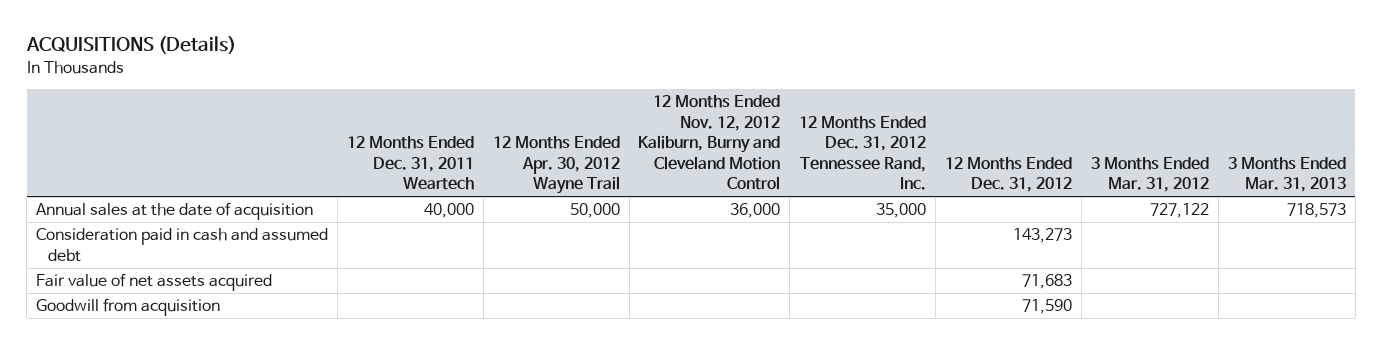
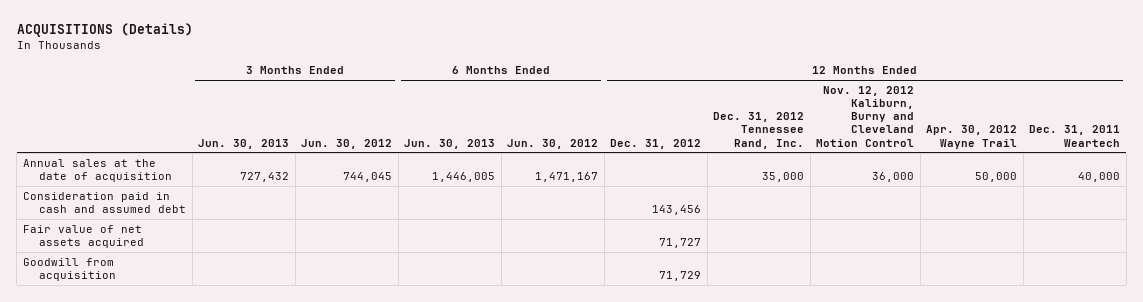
- | 12 Months Ended Dec. 31, 2011 Weartech | 12 Months Ended Apr. 30, 2012 Wayne Trail | 12 Months Ended Nov. 12, 2012 Kaliburn, Burny and Cleveland Motion Control | 12 Months Ended Dec. 31, 2012 Tennessee Rand, Inc. | 12 Months Ended Dec. 31, 2012 | 3 Months Ended Mar. 31, 2012 | 3 Months Ended Mar. 31, 2013
+ | 3 Months Ended Jun. 30, 2013 | 3 Months Ended Jun. 30, 2012 | 6 Months Ended Jun. 30, 2013 | 6 Months Ended Jun. 30, 2012 | 12 Months Ended Dec. 31, 2012 | 12 Months Ended Dec. 31, 2012 Tennessee Rand, Inc. | 12 Months Ended Nov. 12, 2012 Kaliburn, Burny and Cleveland Motion Control | 12 Months Ended Apr. 30, 2012 Wayne Trail | 12 Months Ended Dec. 31, 2011 Weartech
- Consideration paid in cash and assumed debt | | | | | 143,273 | |
- Fair value of net assets acquired | | | | | 71,683 | |
- Goodwill from acquisition | | | | | 71,590 | |
+ Consideration paid in cash and assumed debt | | | | | 143,456 | | | |
+ Fair value of net assets acquired | | | | | 71,727 | | | |
+ Goodwill from acquisition | | | | | 71,729 | | | |

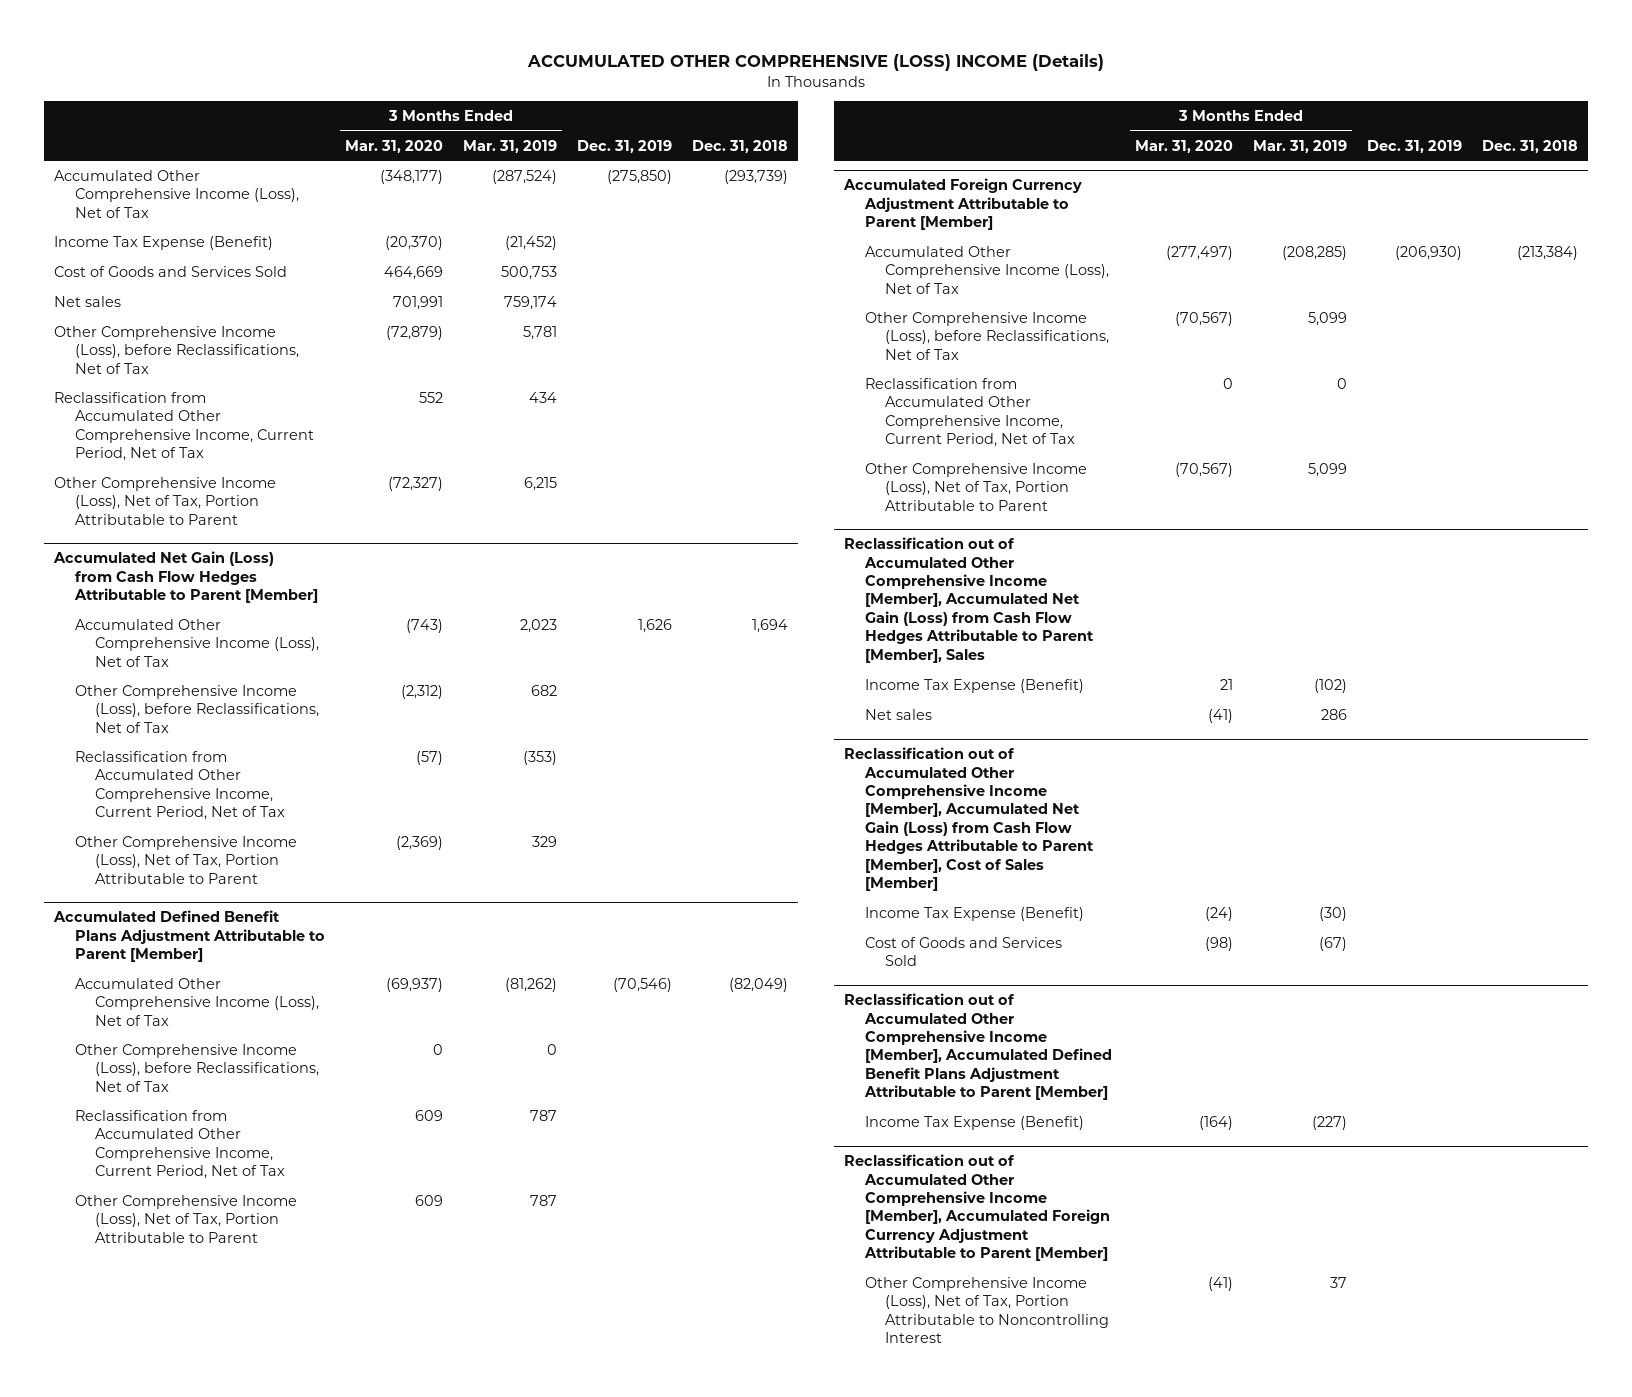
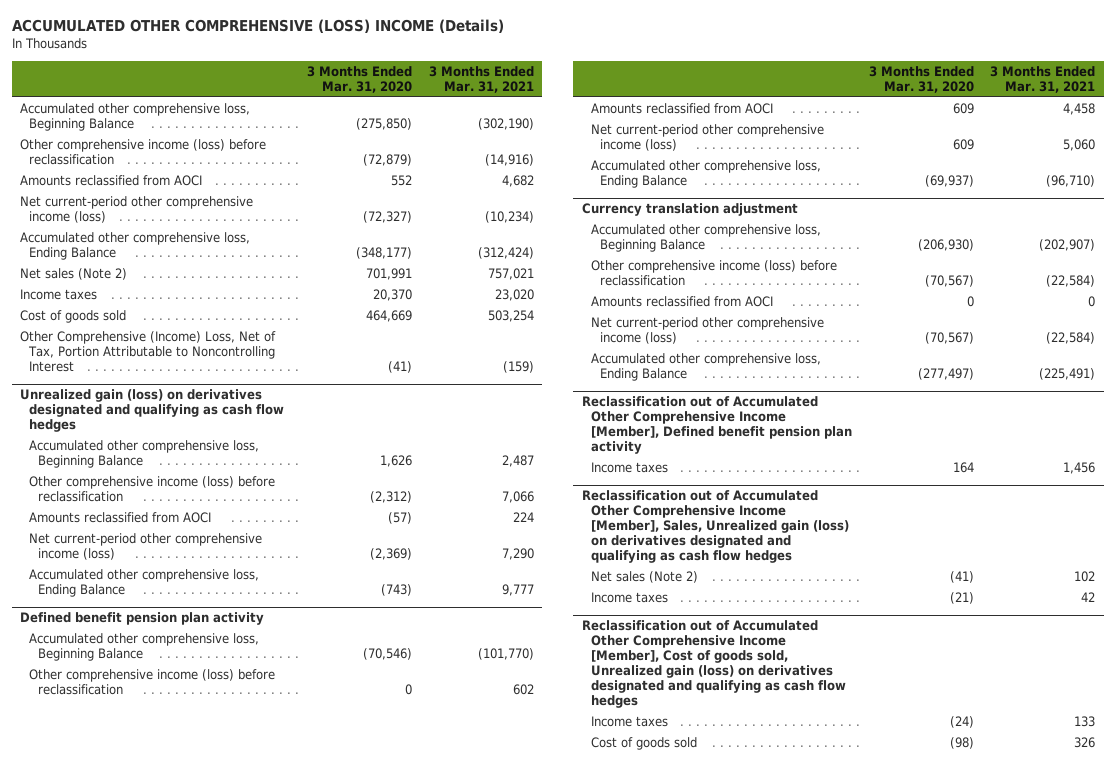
- | 3 Months Ended Mar. 31, 2020 | 3 Months Ended Mar. 31, 2019 | Dec. 31, 2019 | Dec. 31, 2018
+ | 3 Months Ended Mar. 31, 2020 | 3 Months Ended Mar. 31, 2021
- Accumulated Other Comprehensive Income (Loss), Net of Tax | (348,177) | (287,524) | (275,850) | (293,739)
- Income Tax Expense (Benefit) | (20,370) | (21,452) | |
- Cost of Goods and Services Sold | 464,669 | 500,753 | |
- Net sales | 701,991 | 759,174 | |
- Other Comprehensive Income (Loss), before Reclassifications, Net of Tax | (72,879) | 5,781 | |
- Reclassification from Accumulated Other Comprehensive Income, Current Period, Net of Tax | 552 | 434 | |
- Other Comprehensive Income (Loss), Net of Tax, Portion Attributable to Parent | (72,327) | 6,215 | |
- Accumulated Net Gain (Loss) from Cash Flow Hedges Attributable to Parent [Member]
- Accumulated Other Comprehensive Income (Loss), Net of Tax | (743) | 2,023 | 1,626 | 1,694
- Other Comprehensive Income (Loss), before Reclassifications, Net of Tax | (2,312) | 682 | |
- Reclassification from Accumulated Other Comprehensive Income, Current Period, Net of Tax | (57) | (353) | |
- Other Comprehensive Income (Loss), Net of Tax, Portion Attributable to Parent | (2,369) | 329 | |
- Accumulated Defined Benefit Plans Adjustment Attributable to Parent [Member]
- Accumulated Other Comprehensive Income (Loss), Net of Tax | (69,937) | (81,262) | (70,546) | (82,049)
- Other Comprehensive Income (Loss), before Reclassifications, Net of Tax | 0 | 0 | |
- Reclassification from Accumulated Other Comprehensive Income, Current Period, Net of Tax | 609 | 787 | |
- Other Comprehensive Income (Loss), Net of Tax, Portion Attributable to Parent | 609 | 787 | |
- Accumulated Foreign Currency Adjustment Attributable to Parent [Member]
- Accumulated Other Comprehensive Income (Loss), Net of Tax | (277,497) | (208,285) | (206,930) | (213,384)
- Other Comprehensive Income (Loss), before Reclassifications, Net of Tax | (70,567) | 5,099 | |
- Reclassification from Accumulated Other Comprehensive Income, Current Period, Net of Tax | 0 | 0 | |
- Other Comprehensive Income (Loss), Net of Tax, Portion Attributable to Parent | (70,567) | 5,099 | |
- Reclassification out of Accumulated Other Comprehensive Income [Member], Accumulated Net Gain (Loss) from Cash Flow Hedges Attributable to Parent [Member], Sales
- Income Tax Expense (Benefit) | 21 | (102) | |
- Net sales | (41) | 286 | |
- Reclassification out of Accumulated Other Comprehensive Income [Member], Accumulated Net Gain (Loss) from Cash Flow Hedges Attributable to Parent [Member], Cost of Sales [Member]
- Income Tax Expense (Benefit) | (24) | (30) | |
- Cost of Goods and Services Sold | (98) | (67) | |
- Reclassification out of Accumulated Other Comprehensive Income [Member], Accumulated Defined Benefit Plans Adjustment Attributable to Parent [Member]
- Income Tax Expense (Benefit) | (164) | (227) | |
- Reclassification out of Accumulated Other Comprehensive Income [Member], Accumulated Foreign Currency Adjustment Attributable to Parent [Member]
- Other Comprehensive Income (Loss), Net of Tax, Portion Attributable to Noncontrolling Interest | (41) | 37 | |
+ Accumulated other comprehensive loss, Beginning Balance | (275,850) | (302,190)
+ Other comprehensive income (loss) before reclassification | (72,879) | (14,916)
+ Amounts reclassified from AOCI | 552 | 4,682
+ Net current-period other comprehensive income (loss) | (72,327) | (10,234)
+ Accumulated other comprehensive loss, Ending Balance | (348,177) | (312,424)
+ Net sales (Note 2) | 701,991 | 757,021
+ Income taxes | 20,370 | 23,020
+ Cost of goods sold | 464,669 | 503,254
+ Other Comprehensive (Income) Loss, Net of Tax, Portion Attributable to Noncontrolling Interest | (41) | (159)
+ Unrealized gain (loss) on derivatives designated and qualifying as cash flow hedges
+ Accumulated other comprehensive loss, Beginning Balance | 1,626 | 2,487
+ Other comprehensive income (loss) before reclassification | (2,312) | 7,066
+ Amounts reclassified from AOCI | (57) | 224
+ Net current-period other comprehensive income (loss) | (2,369) | 7,290
+ Accumulated other comprehensive loss, Ending Balance | (743) | 9,777
+ Defined benefit pension plan activity
+ Accumulated other comprehensive loss, Beginning Balance | (70,546) | (101,770)
+ Other comprehensive income (loss) before reclassification | 0 | 602
+ Amounts reclassified from AOCI | 609 | 4,458
+ Net current-period other comprehensive income (loss) | 609 | 5,060
+ Accumulated other comprehensive loss, Ending Balance | (69,937) | (96,710)
+ Currency translation adjustment
+ Accumulated other comprehensive loss, Beginning Balance | (206,930) | (202,907)
+ Other comprehensive income (loss) before reclassification | (70,567) | (22,584)
+ Amounts reclassified from AOCI | 0 | 0
+ Net current-period other comprehensive income (loss) | (70,567) | (22,584)
+ Accumulated other comprehensive loss, Ending Balance | (277,497) | (225,491)
+ Reclassification out of Accumulated Other Comprehensive Income [Member], Defined benefit pension plan activity
+ Income taxes | 164 | 1,456
+ Reclassification out of Accumulated Other Comprehensive Income [Member], Sales, Unrealized gain (loss) on derivatives designated and qualifying as cash flow hedges
+ Net sales (Note 2) | (41) | 102
+ Income taxes | (21) | 42
+ Reclassification out of Accumulated Other Comprehensive Income [Member], Cost of goods sold, Unrealized gain (loss) on derivatives designated and qualifying as cash flow hedges
+ Income taxes | (24) | 133
+ Cost of goods sold | (98) | 326

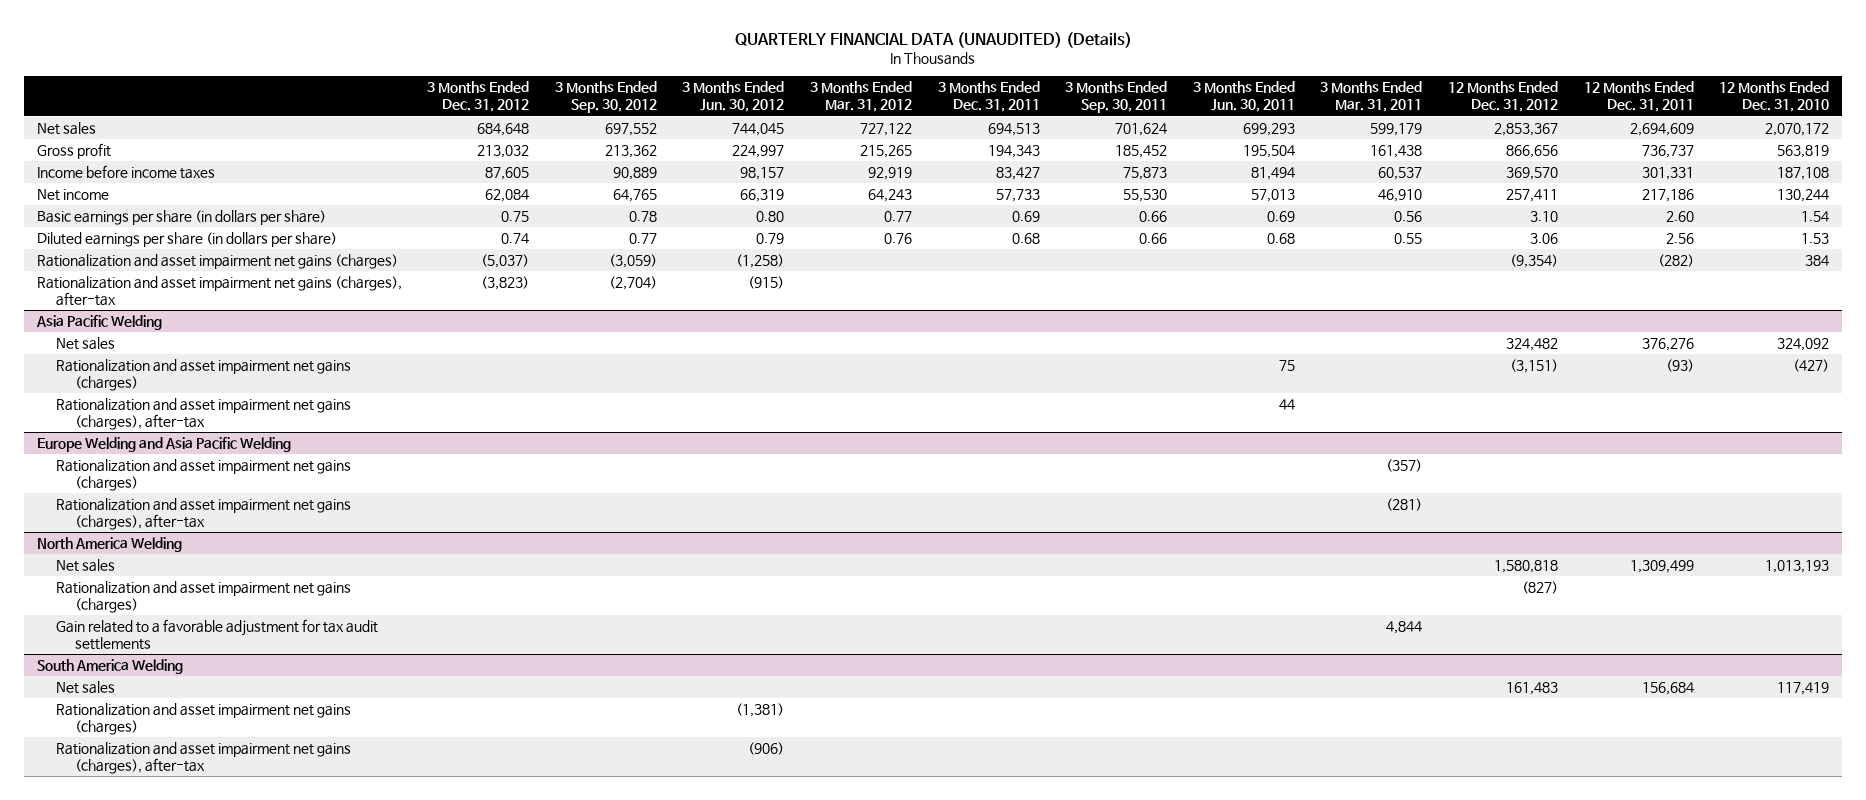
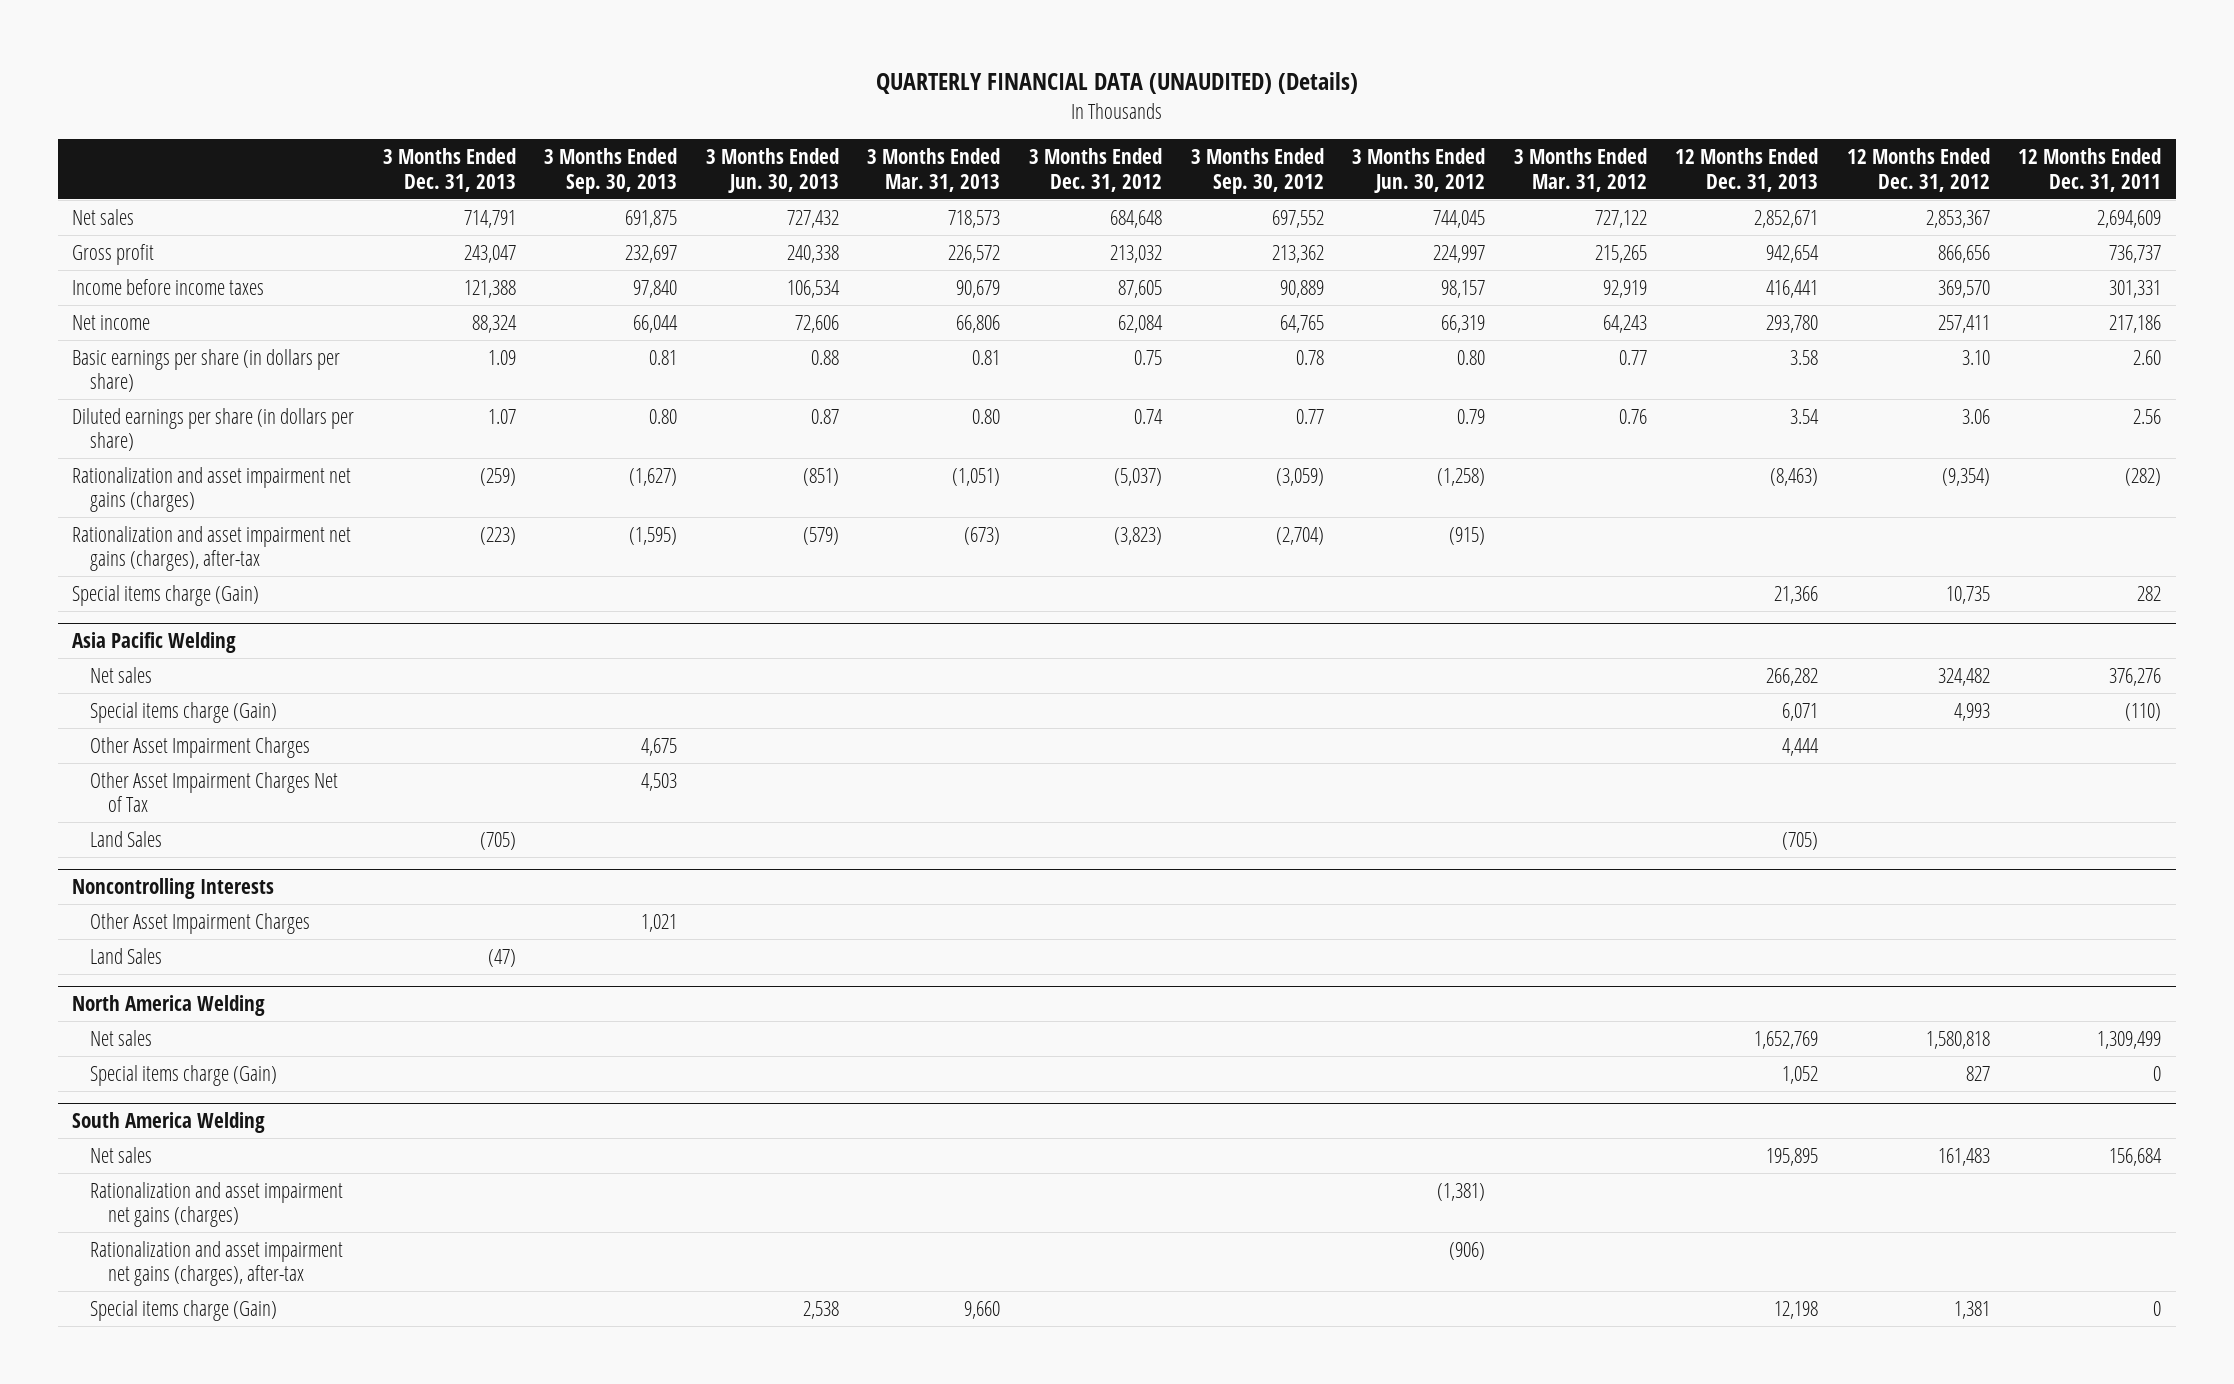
- | 3 Months Ended Dec. 31, 2012 | 3 Months Ended Sep. 30, 2012 | 3 Months Ended Jun. 30, 2012 | 3 Months Ended Mar. 31, 2012 | 3 Months Ended Dec. 31, 2011 | 3 Months Ended Sep. 30, 2011 | 3 Months Ended Jun. 30, 2011 | 3 Months Ended Mar. 31, 2011 | 12 Months Ended Dec. 31, 2012 | 12 Months Ended Dec. 31, 2011 | 12 Months Ended Dec. 31, 2010
+ | 3 Months Ended Dec. 31, 2013 | 3 Months Ended Sep. 30, 2013 | 3 Months Ended Jun. 30, 2013 | 3 Months Ended Mar. 31, 2013 | 3 Months Ended Dec. 31, 2012 | 3 Months Ended Sep. 30, 2012 | 3 Months Ended Jun. 30, 2012 | 3 Months Ended Mar. 31, 2012 | 12 Months Ended Dec. 31, 2013 | 12 Months Ended Dec. 31, 2012 | 12 Months Ended Dec. 31, 2011
+ Special items charge (Gain) | | | | | | | | | 21,366 | 10,735 | 282
@ Asia Pacific Welding
- Rationalization and asset impairment net gains (charges) | | | | | | | 75 | | (3,151) | (93) | (427)
- Rationalization and asset impairment net gains (charges), after-tax | | | | | | | 44 | | | |
- Europe Welding and Asia Pacific Welding
- Rationalization and asset impairment net gains (charges) | | | | | | | | (357) | | |
- Rationalization and asset impairment net gains (charges), after-tax | | | | | | | | (281) | | |
@ Asia Pacific Welding
+ Special items charge (Gain) | | | | | | | | | 6,071 | 4,993 | (110)
+ Other Asset Impairment Charges | | 4,675 | | | | | | | 4,444 | |
+ Other Asset Impairment Charges Net of Tax | | 4,503 | | | | | | | | |
+ Land Sales | (705) | | | | | | | | (705) | |
+ Noncontrolling Interests
+ Other Asset Impairment Charges | | 1,021 | | | | | | | | |
+ Land Sales | (47) | | | | | | | | | |
@ North America Welding
- Rationalization and asset impairment net gains (charges) | | | | | | | | | (827) | |
- Gain related to a favorable adjustment for tax audit settlements | | | | | | | | 4,844 | | |
+ Special items charge (Gain) | | | | | | | | | 1,052 | 827 | 0
@ South America Welding
+ Special items charge (Gain) | | | 2,538 | 9,660 | | | | | 12,198 | 1,381 | 0

